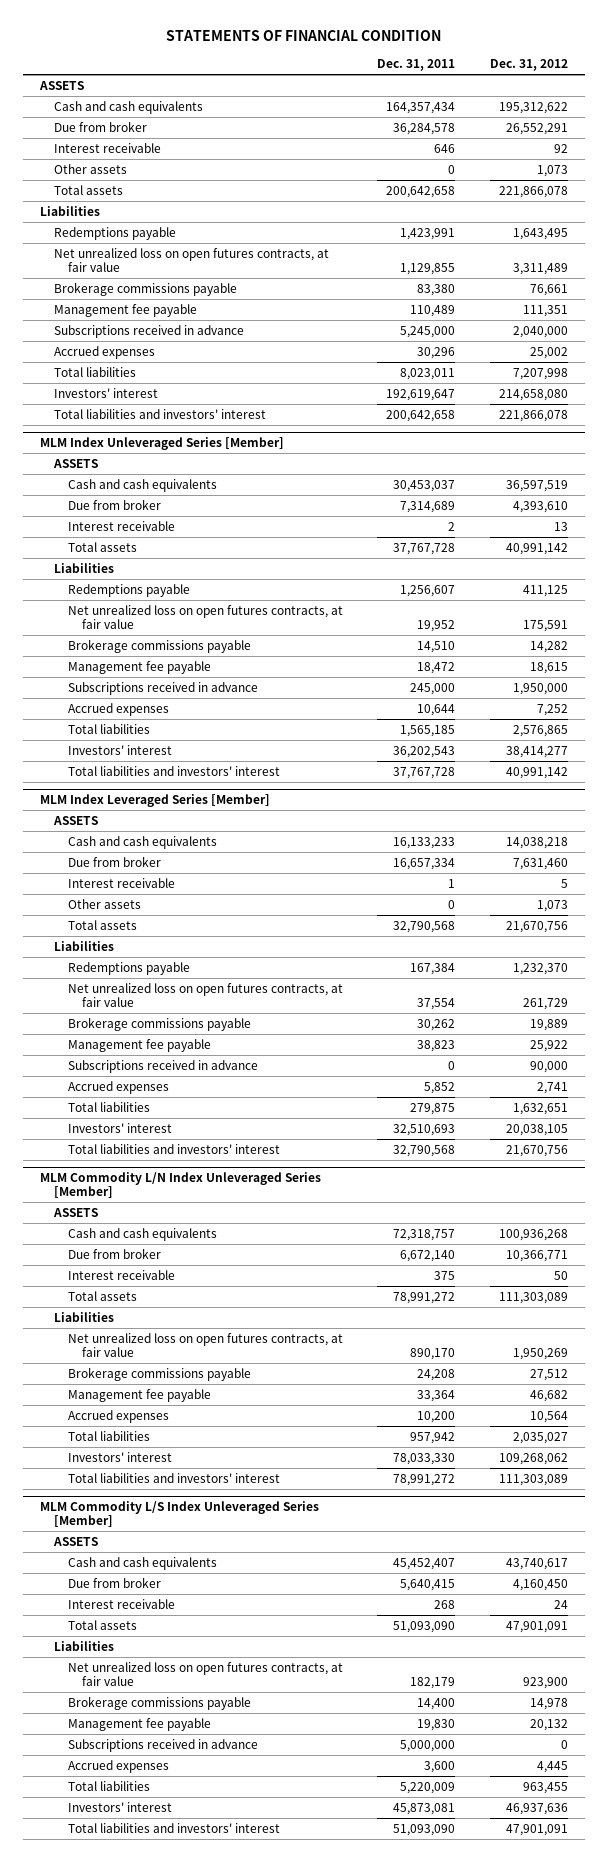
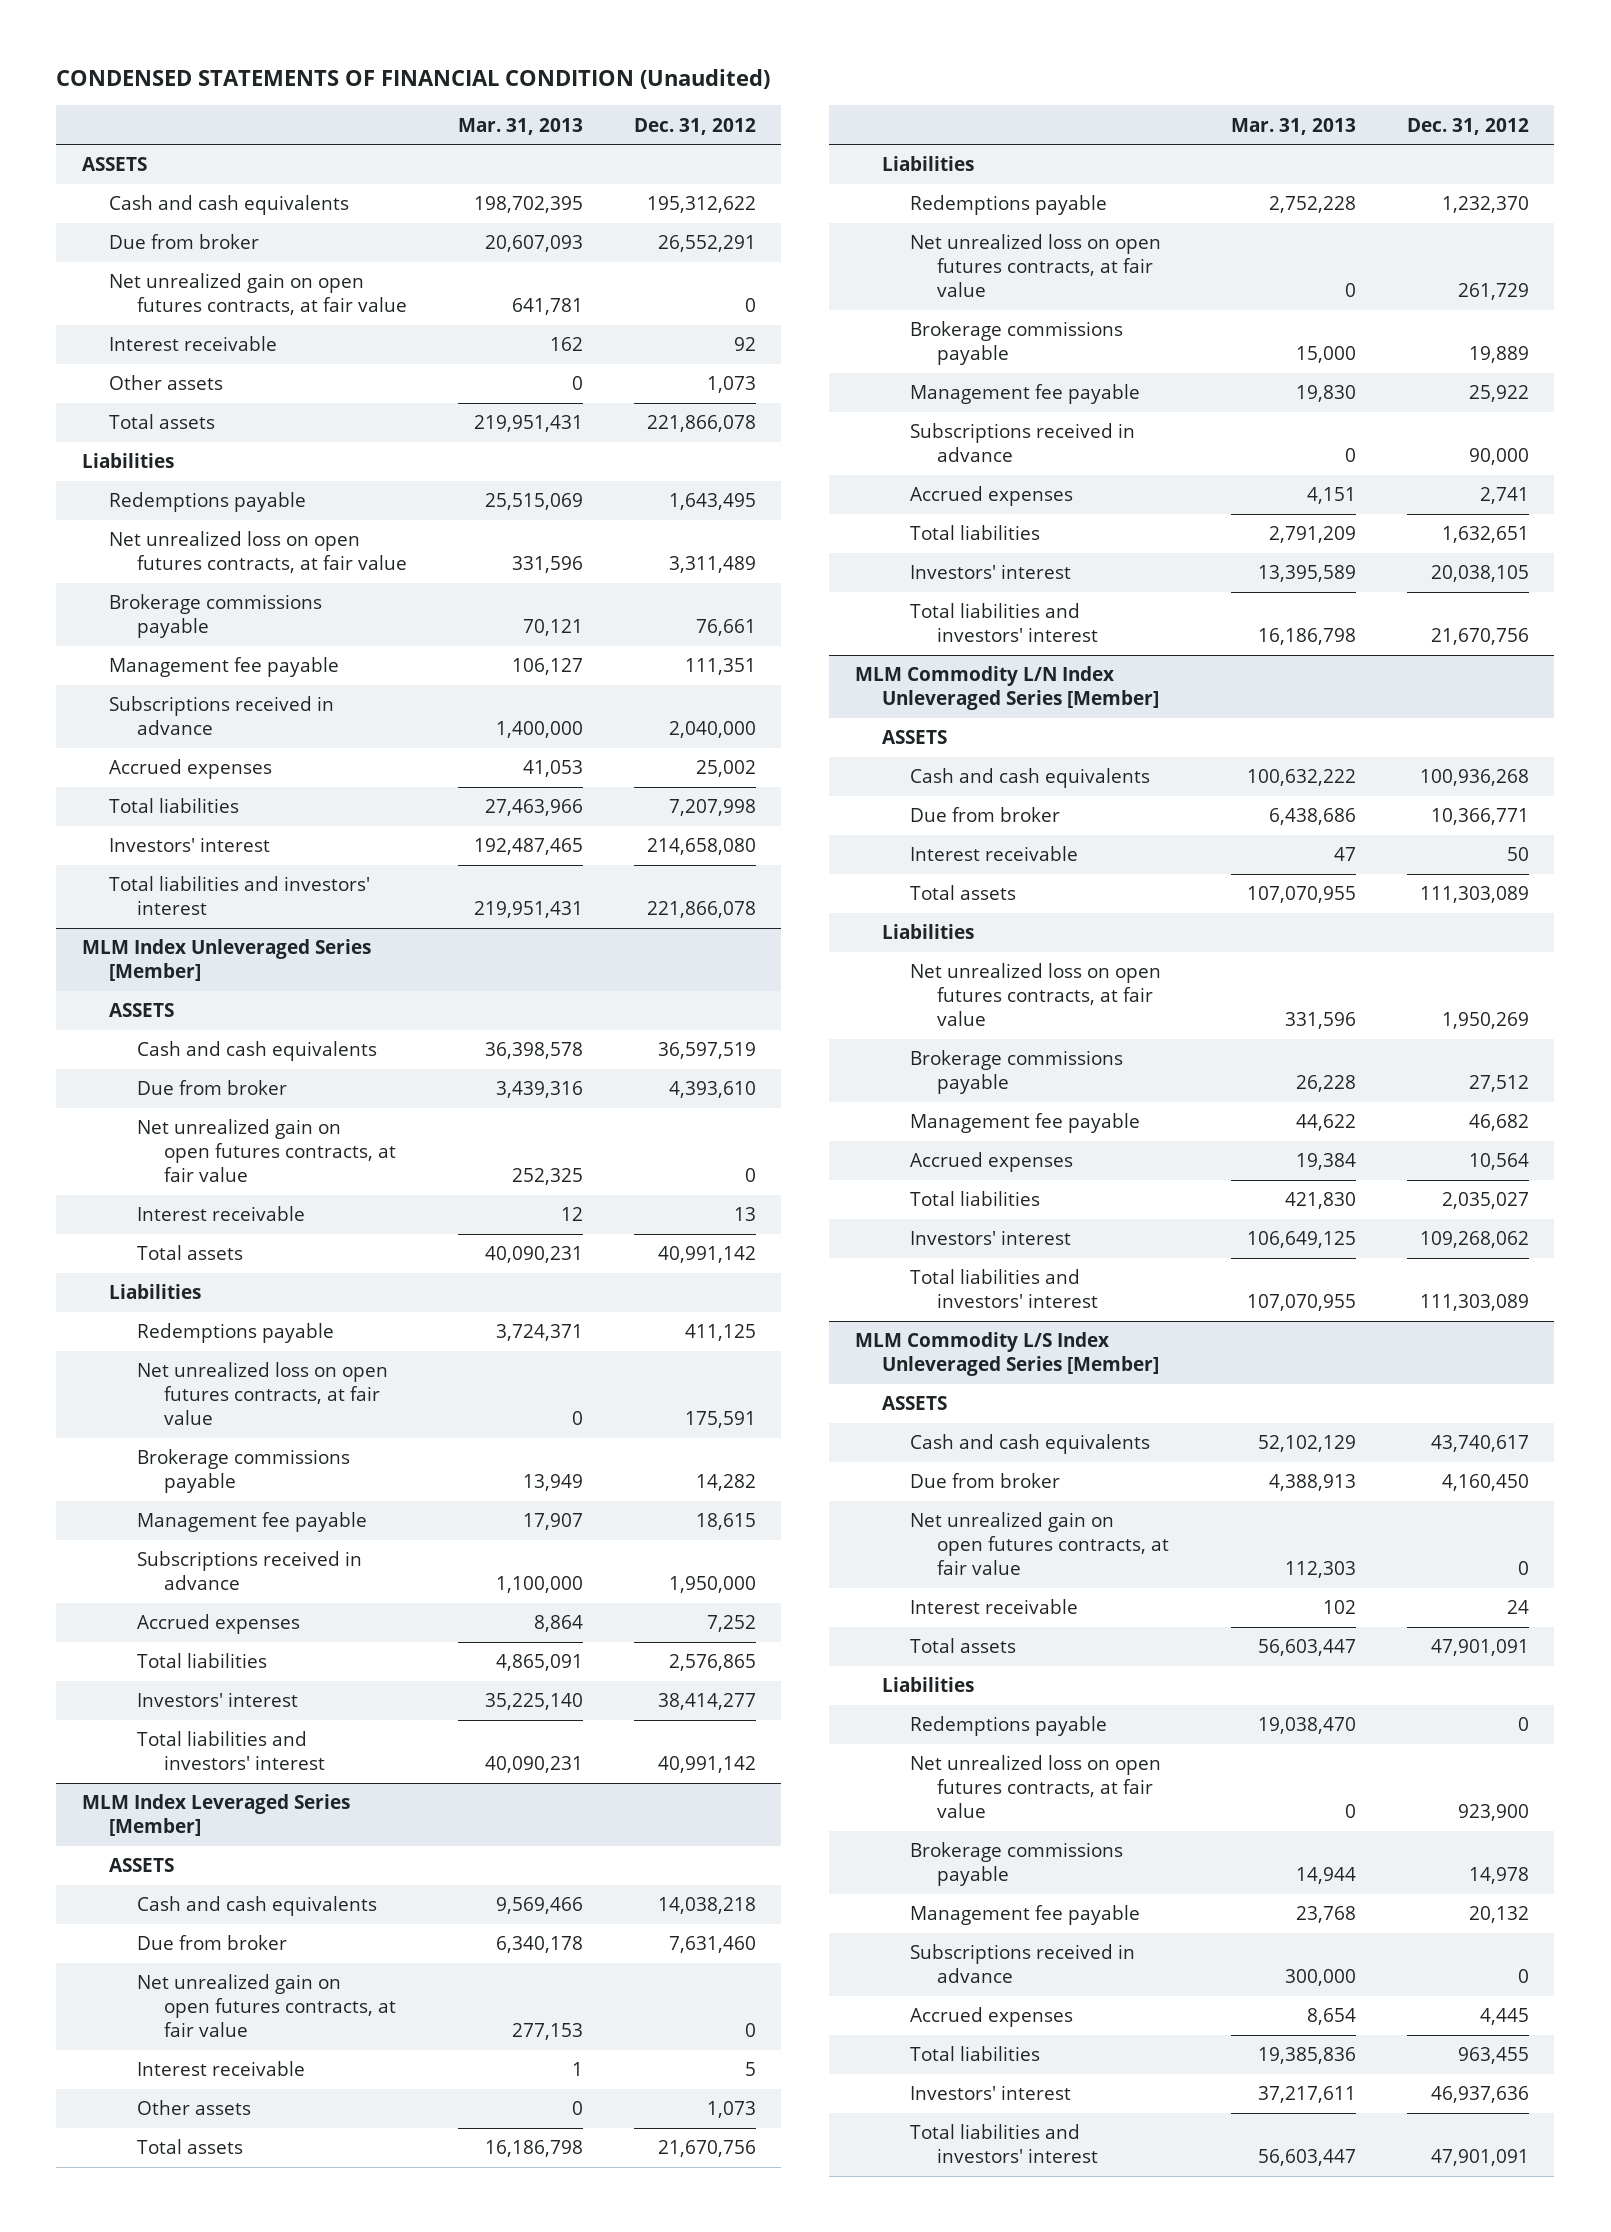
- STATEMENTS OF FINANCIAL CONDITION
+ CONDENSED STATEMENTS OF FINANCIAL CONDITION (Unaudited)
- | Dec. 31, 2011 | Dec. 31, 2012
+ | Mar. 31, 2013 | Dec. 31, 2012
+ Net unrealized gain on open futures contracts, at fair value | 641,781 | 0
@ MLM Index Unleveraged Series [Member]
+ Net unrealized gain on open futures contracts, at fair value | 252,325 | 0
@ MLM Index Leveraged Series [Member]
+ Net unrealized gain on open futures contracts, at fair value | 277,153 | 0
@ MLM Commodity L/S Index Unleveraged Series [Member]
+ Net unrealized gain on open futures contracts, at fair value | 112,303 | 0
+ Redemptions payable | 19,038,470 | 0

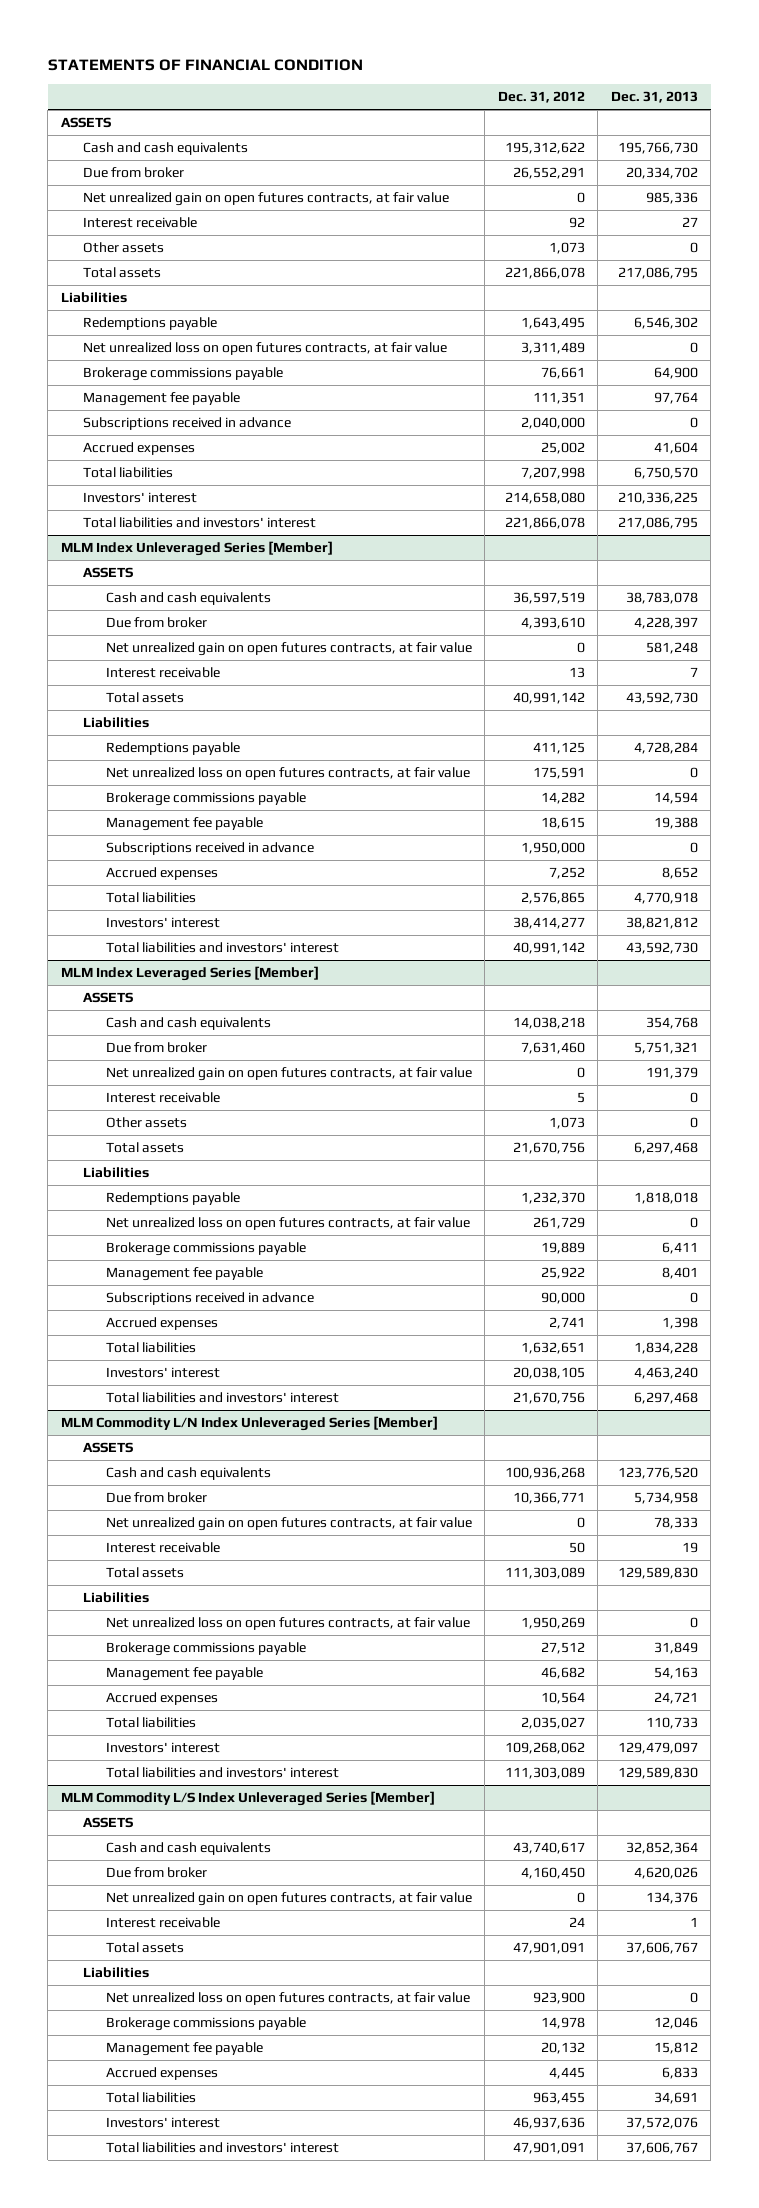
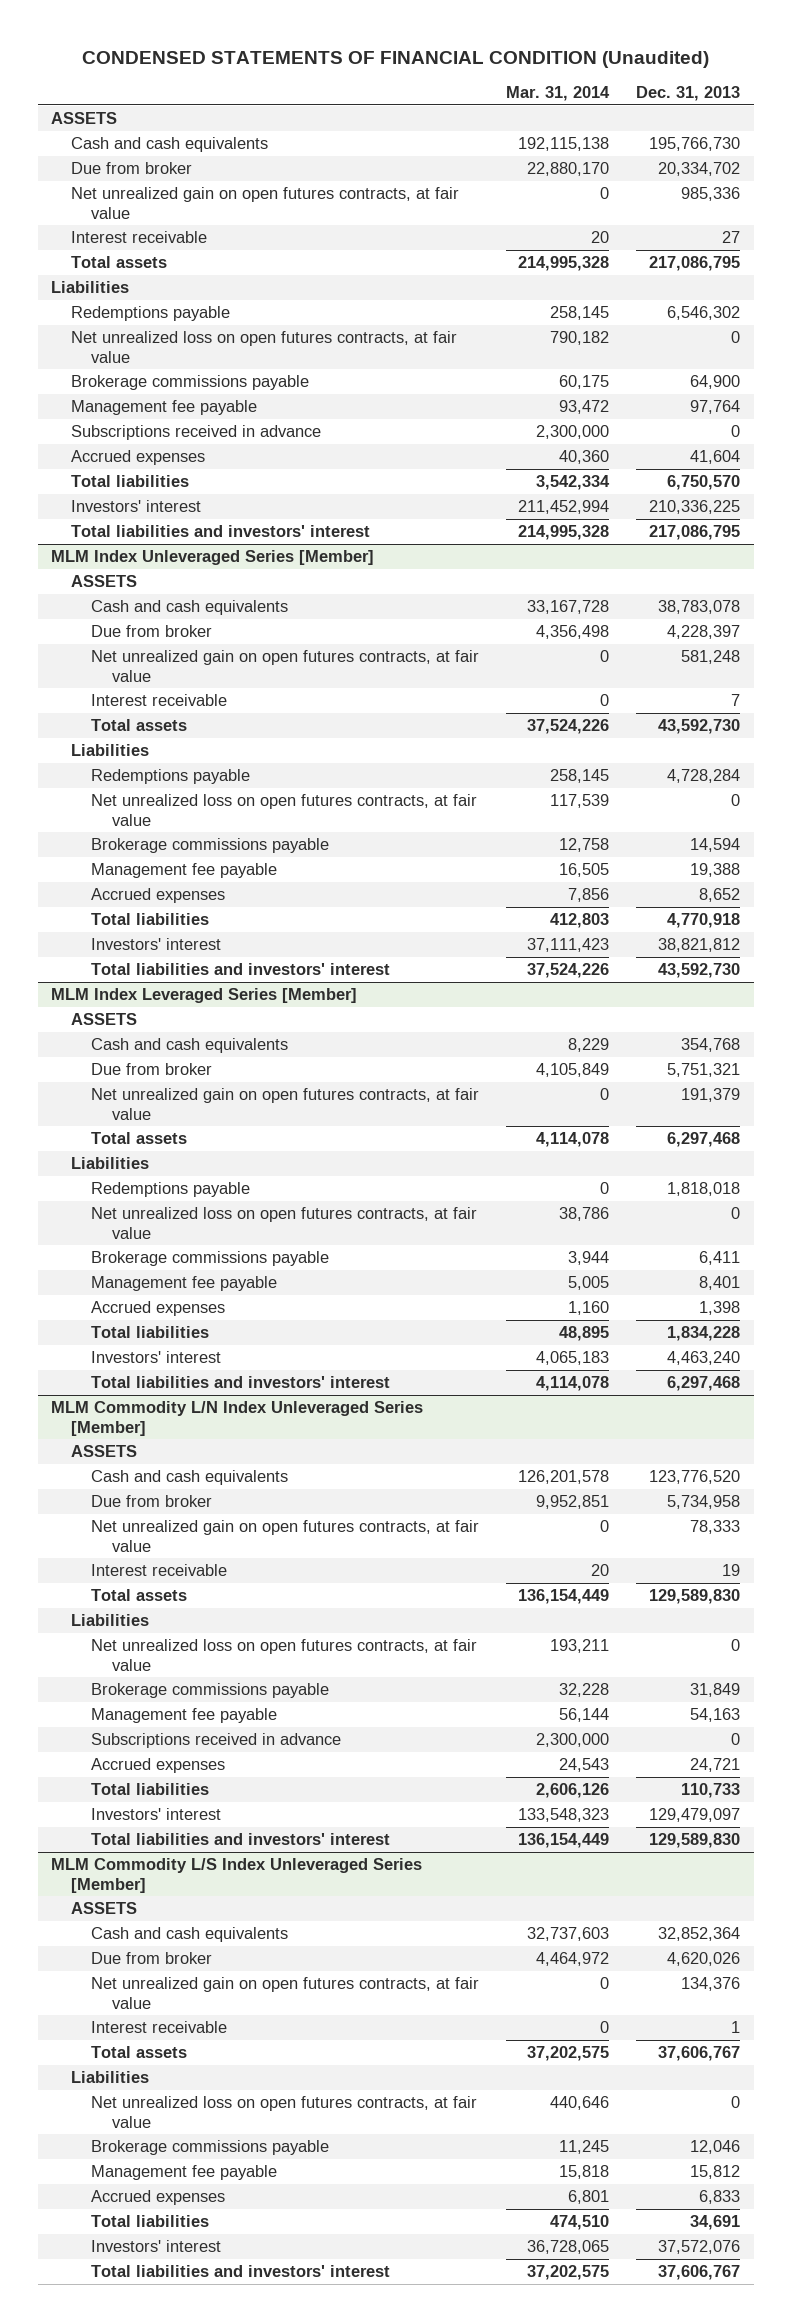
- STATEMENTS OF FINANCIAL CONDITION
+ CONDENSED STATEMENTS OF FINANCIAL CONDITION (Unaudited)
- | Dec. 31, 2012 | Dec. 31, 2013
+ | Mar. 31, 2014 | Dec. 31, 2013
- Other assets | 1,073 | 0
@ MLM Index Unleveraged Series [Member]
- Subscriptions received in advance | 1,950,000 | 0
@ MLM Index Leveraged Series [Member]
- Interest receivable | 5 | 0
- Other assets | 1,073 | 0
- Subscriptions received in advance | 90,000 | 0
@ MLM Commodity L/N Index Unleveraged Series [Member]
+ Subscriptions received in advance | 2,300,000 | 0

